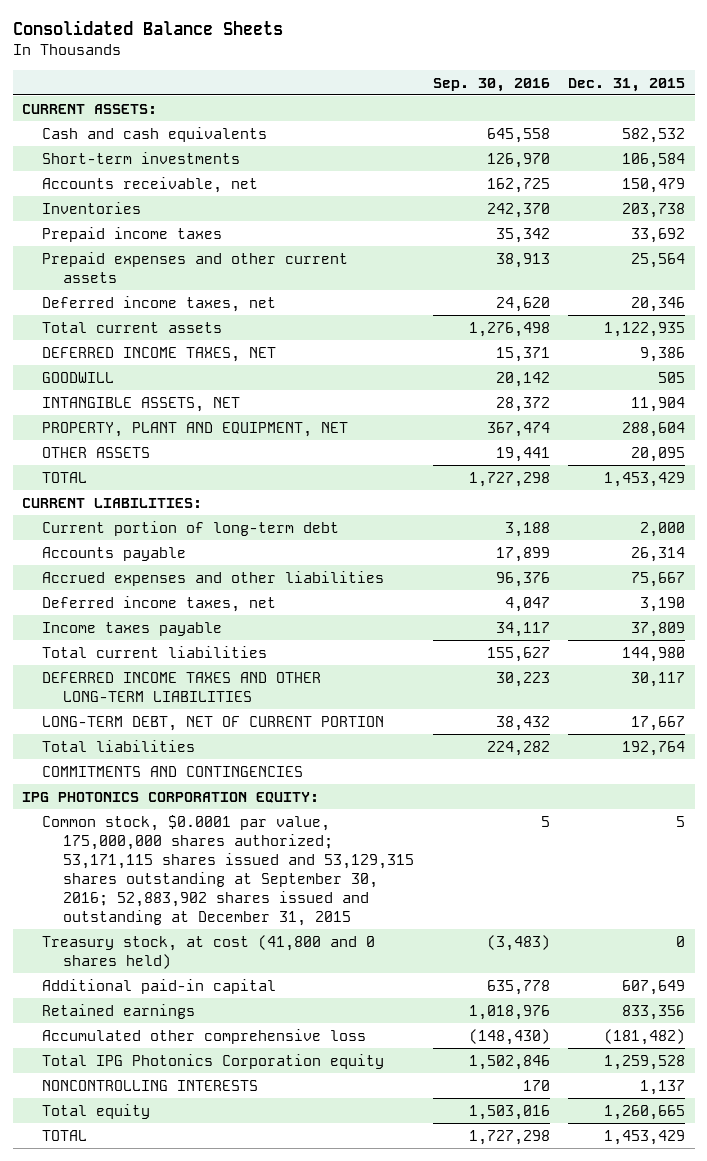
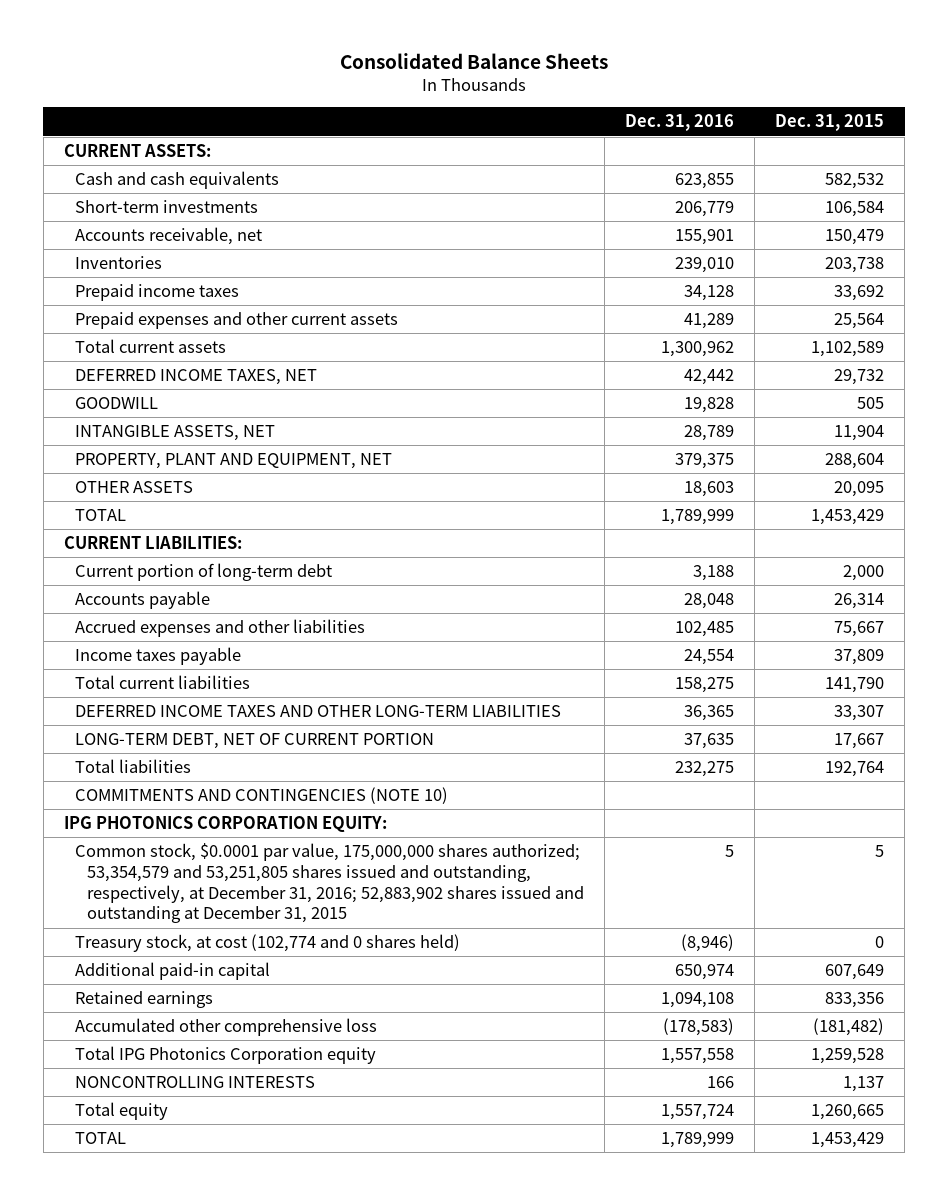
- | Sep. 30, 2016 | Dec. 31, 2015
+ | Dec. 31, 2016 | Dec. 31, 2015
- Deferred income taxes, net | 24,620 | 20,346
- Total current assets | 1,276,498 | 1,122,935
- DEFERRED INCOME TAXES, NET | 15,371 | 9,386
+ Total current assets | 1,300,962 | 1,102,589
+ DEFERRED INCOME TAXES, NET | 42,442 | 29,732
- Deferred income taxes, net | 4,047 | 3,190
- Total current liabilities | 155,627 | 144,980
- DEFERRED INCOME TAXES AND OTHER LONG-TERM LIABILITIES | 30,223 | 30,117
+ Total current liabilities | 158,275 | 141,790
+ DEFERRED INCOME TAXES AND OTHER LONG-TERM LIABILITIES | 36,365 | 33,307
- COMMITMENTS AND CONTINGENCIES
+ COMMITMENTS AND CONTINGENCIES (NOTE 10)
- Common stock, $0.0001 par value, 175,000,000 shares authorized; 53,171,115 shares issued and 53,129,315 shares outstanding at September 30, 2016; 52,883,902 shares issued and outstanding at December 31, 2015 | 5 | 5
- Treasury stock, at cost (41,800 and 0 shares held) | (3,483) | 0
+ Common stock, $0.0001 par value, 175,000,000 shares authorized; 53,354,579 and 53,251,805 shares issued and outstanding, respectively, at December 31, 2016; 52,883,902 shares issued and outstanding at December 31, 2015 | 5 | 5
+ Treasury stock, at cost (102,774 and 0 shares held) | (8,946) | 0

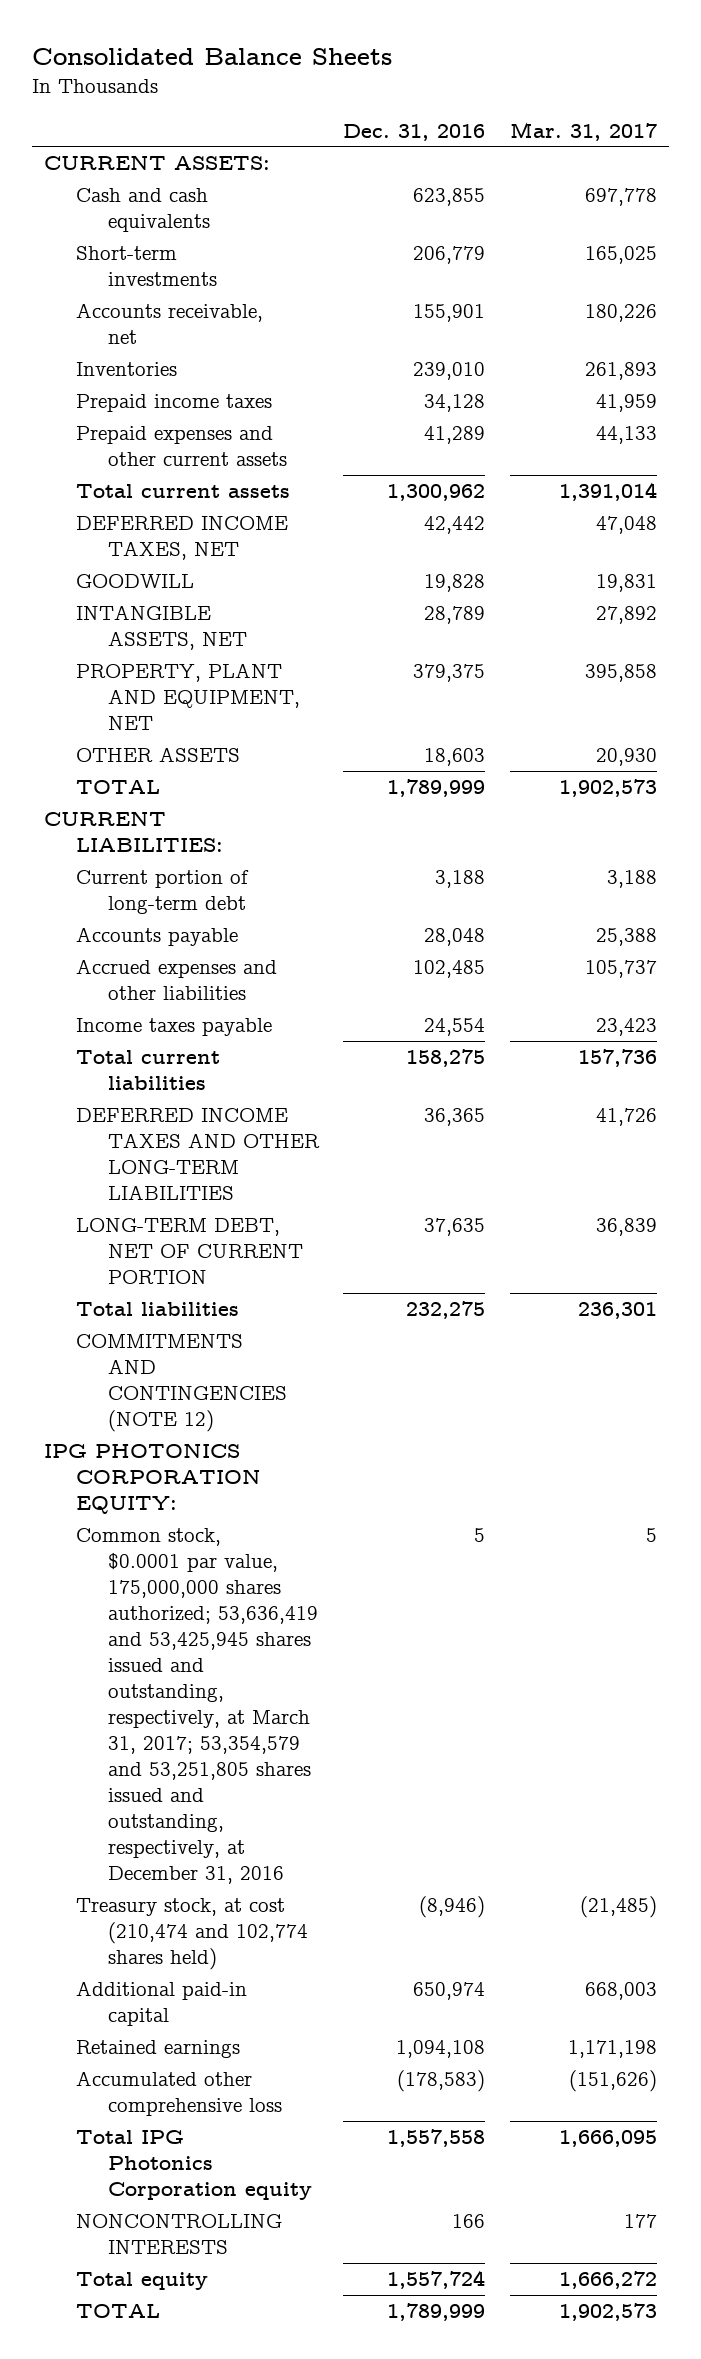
- | Dec. 31, 2016 | Dec. 31, 2015
+ | Dec. 31, 2016 | Mar. 31, 2017
- COMMITMENTS AND CONTINGENCIES (NOTE 10)
+ COMMITMENTS AND CONTINGENCIES (NOTE 12)
- Common stock, $0.0001 par value, 175,000,000 shares authorized; 53,354,579 and 53,251,805 shares issued and outstanding, respectively, at December 31, 2016; 52,883,902 shares issued and outstanding at December 31, 2015 | 5 | 5
- Treasury stock, at cost (102,774 and 0 shares held) | (8,946) | 0
+ Common stock, $0.0001 par value, 175,000,000 shares authorized; 53,636,419 and 53,425,945 shares issued and outstanding, respectively, at March 31, 2017; 53,354,579 and 53,251,805 shares issued and outstanding, respectively, at December 31, 2016 | 5 | 5
+ Treasury stock, at cost (210,474 and 102,774 shares held) | (8,946) | (21,485)

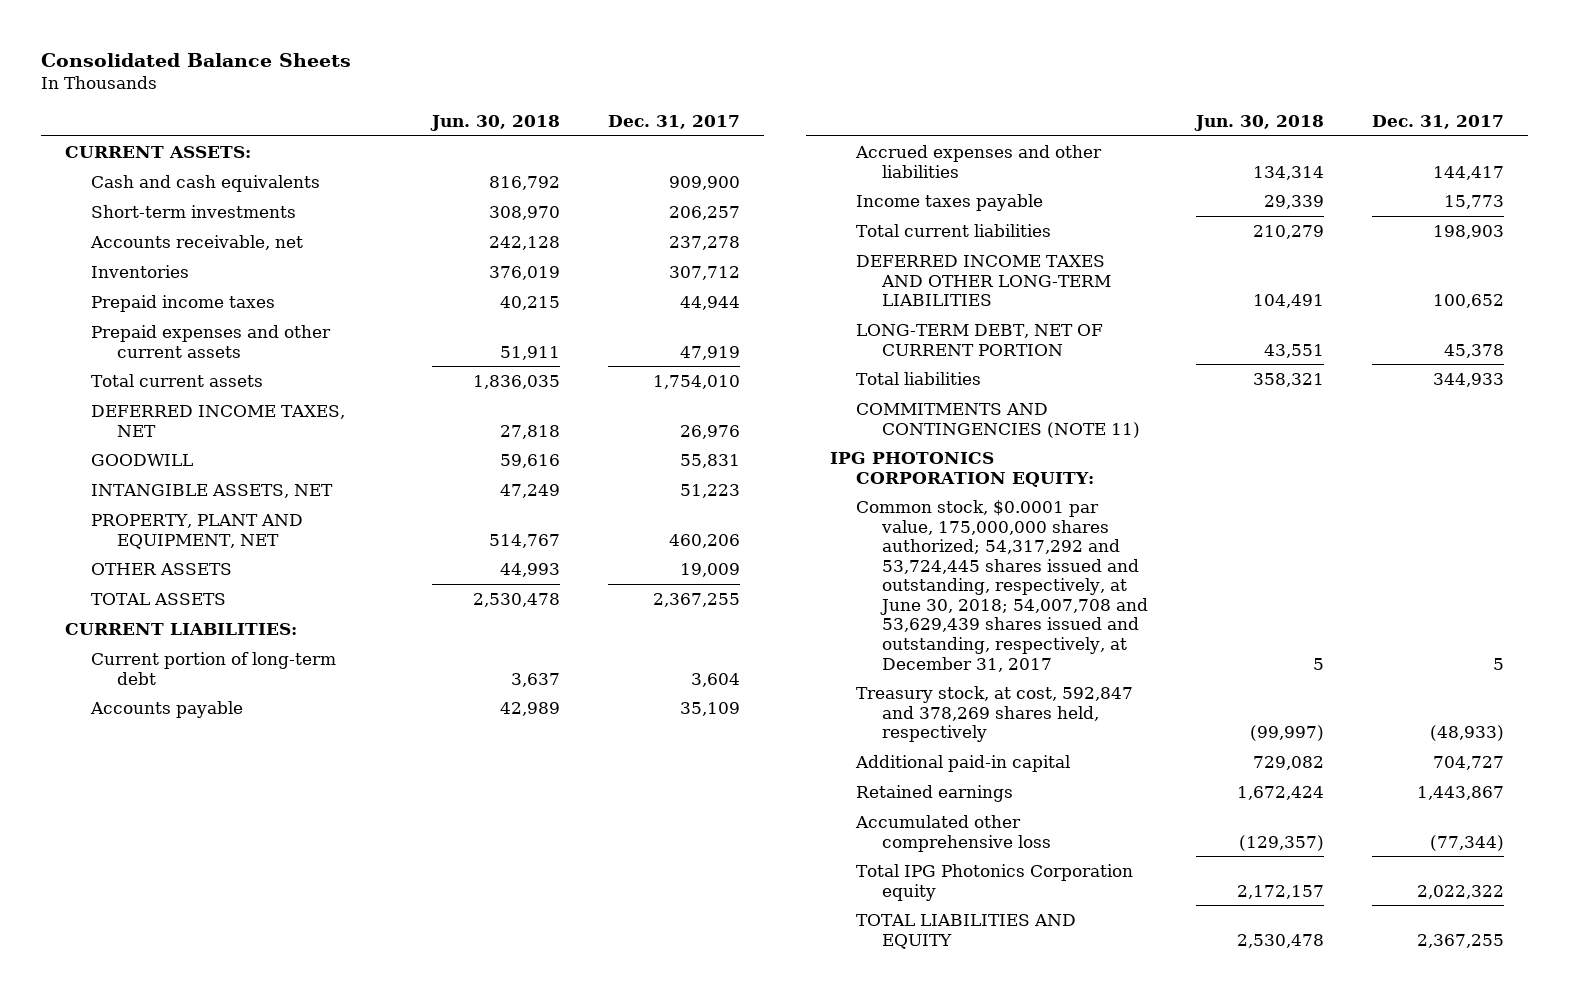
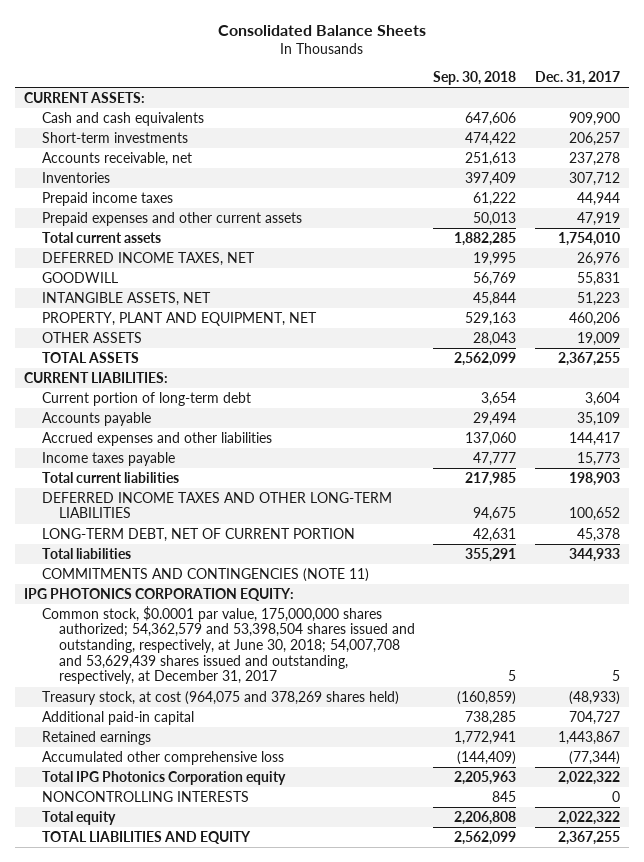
- | Jun. 30, 2018 | Dec. 31, 2017
+ | Sep. 30, 2018 | Dec. 31, 2017
- Common stock, $0.0001 par value, 175,000,000 shares authorized; 54,317,292 and 53,724,445 shares issued and outstanding, respectively, at June 30, 2018; 54,007,708 and 53,629,439 shares issued and outstanding, respectively, at December 31, 2017 | 5 | 5
- Treasury stock, at cost, 592,847 and 378,269 shares held, respectively | (99,997) | (48,933)
+ Common stock, $0.0001 par value, 175,000,000 shares authorized; 54,362,579 and 53,398,504 shares issued and outstanding, respectively, at June 30, 2018; 54,007,708 and 53,629,439 shares issued and outstanding, respectively, at December 31, 2017 | 5 | 5
+ Treasury stock, at cost (964,075 and 378,269 shares held) | (160,859) | (48,933)
+ NONCONTROLLING INTERESTS | 845 | 0
+ Total equity | 2,206,808 | 2,022,322

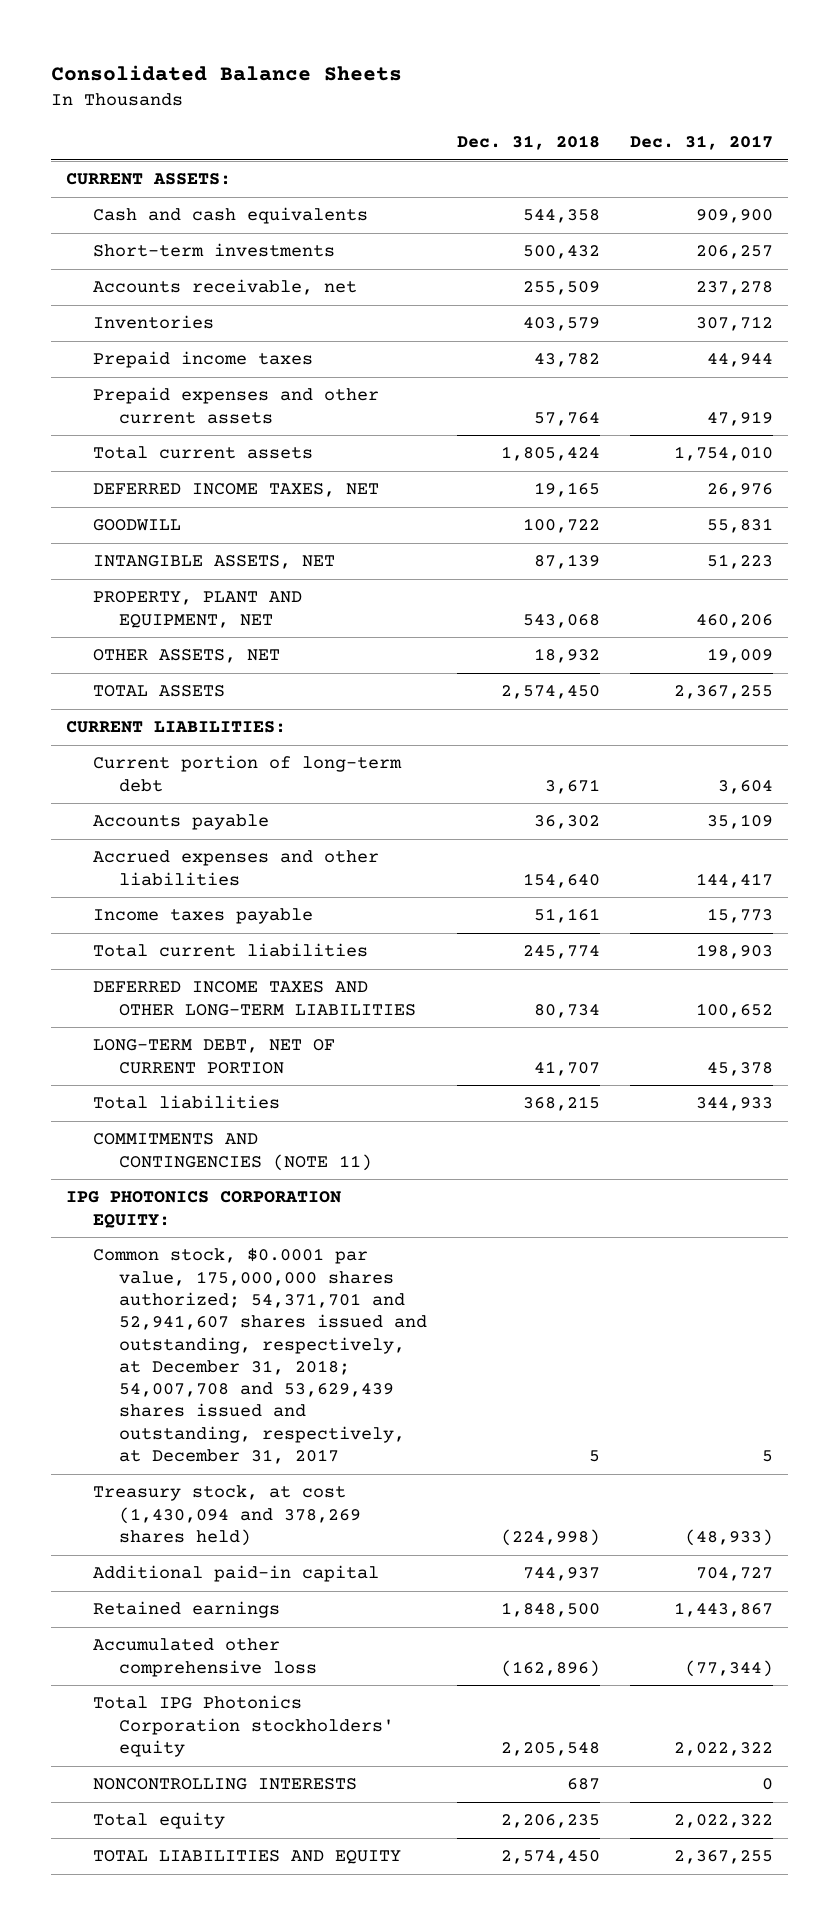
- | Sep. 30, 2018 | Dec. 31, 2017
+ | Dec. 31, 2018 | Dec. 31, 2017
- OTHER ASSETS | 28,043 | 19,009
+ OTHER ASSETS, NET | 18,932 | 19,009
- Common stock, $0.0001 par value, 175,000,000 shares authorized; 54,362,579 and 53,398,504 shares issued and outstanding, respectively, at June 30, 2018; 54,007,708 and 53,629,439 shares issued and outstanding, respectively, at December 31, 2017 | 5 | 5
- Treasury stock, at cost (964,075 and 378,269 shares held) | (160,859) | (48,933)
+ Common stock, $0.0001 par value, 175,000,000 shares authorized; 54,371,701 and 52,941,607 shares issued and outstanding, respectively, at December 31, 2018; 54,007,708 and 53,629,439 shares issued and outstanding, respectively, at December 31, 2017 | 5 | 5
+ Treasury stock, at cost (1,430,094 and 378,269 shares held) | (224,998) | (48,933)
- Total IPG Photonics Corporation equity | 2,205,963 | 2,022,322
+ Total IPG Photonics Corporation stockholders' equity | 2,205,548 | 2,022,322

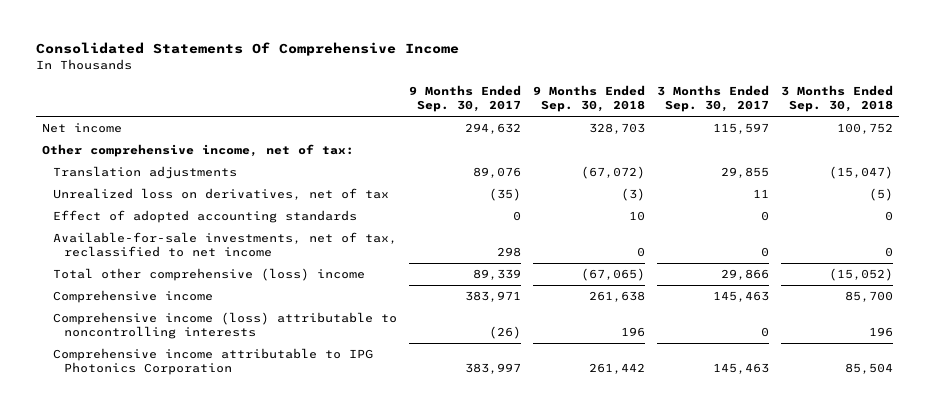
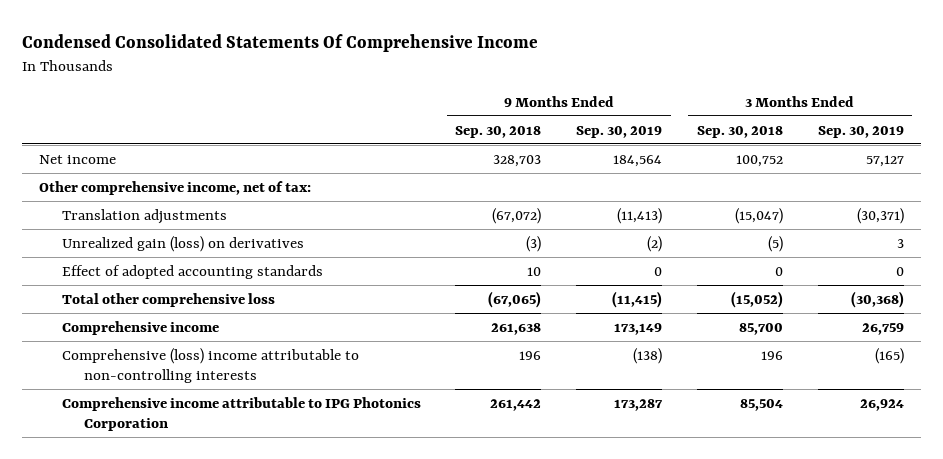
- Consolidated Statements Of Comprehensive Income
+ Condensed Consolidated Statements Of Comprehensive Income
- | 9 Months Ended Sep. 30, 2017 | 9 Months Ended Sep. 30, 2018 | 3 Months Ended Sep. 30, 2017 | 3 Months Ended Sep. 30, 2018
+ | 9 Months Ended Sep. 30, 2018 | 9 Months Ended Sep. 30, 2019 | 3 Months Ended Sep. 30, 2018 | 3 Months Ended Sep. 30, 2019
- Unrealized loss on derivatives, net of tax | (35) | (3) | 11 | (5)
+ Unrealized gain (loss) on derivatives | (3) | (2) | (5) | 3
- Available-for-sale investments, net of tax, reclassified to net income | 298 | 0 | 0 | 0
- Total other comprehensive (loss) income | 89,339 | (67,065) | 29,866 | (15,052)
+ Total other comprehensive loss | (67,065) | (11,415) | (15,052) | (30,368)
- Comprehensive income (loss) attributable to noncontrolling interests | (26) | 196 | 0 | 196
+ Comprehensive (loss) income attributable to non-controlling interests | 196 | (138) | 196 | (165)

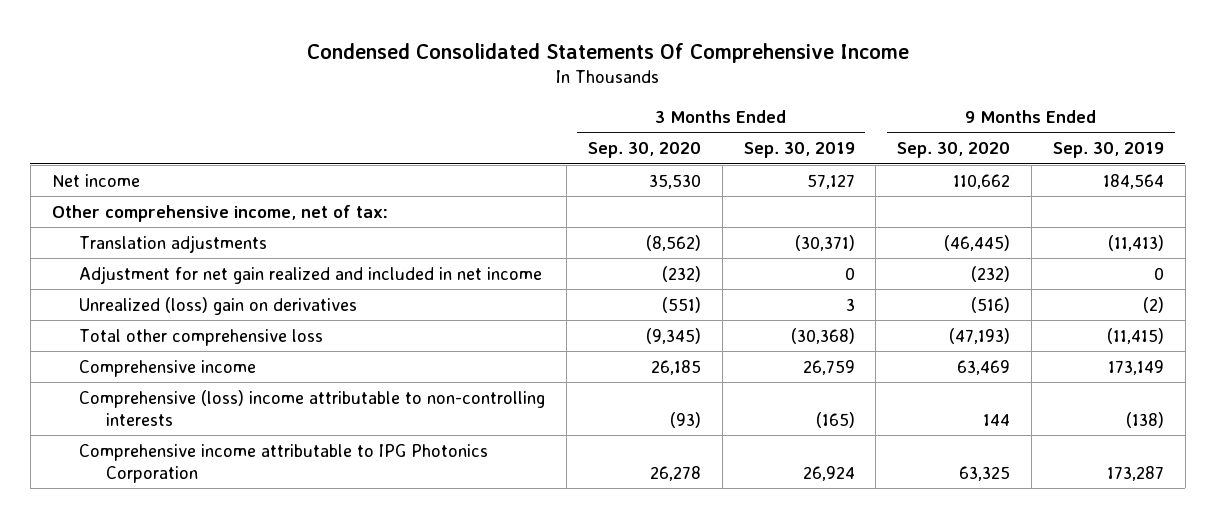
- | 9 Months Ended Sep. 30, 2018 | 9 Months Ended Sep. 30, 2019 | 3 Months Ended Sep. 30, 2018 | 3 Months Ended Sep. 30, 2019
+ | 3 Months Ended Sep. 30, 2020 | 3 Months Ended Sep. 30, 2019 | 9 Months Ended Sep. 30, 2020 | 9 Months Ended Sep. 30, 2019
- Unrealized gain (loss) on derivatives | (3) | (2) | (5) | 3
- Effect of adopted accounting standards | 10 | 0 | 0 | 0
+ Adjustment for net gain realized and included in net income | (232) | 0 | (232) | 0
+ Unrealized (loss) gain on derivatives | (551) | 3 | (516) | (2)

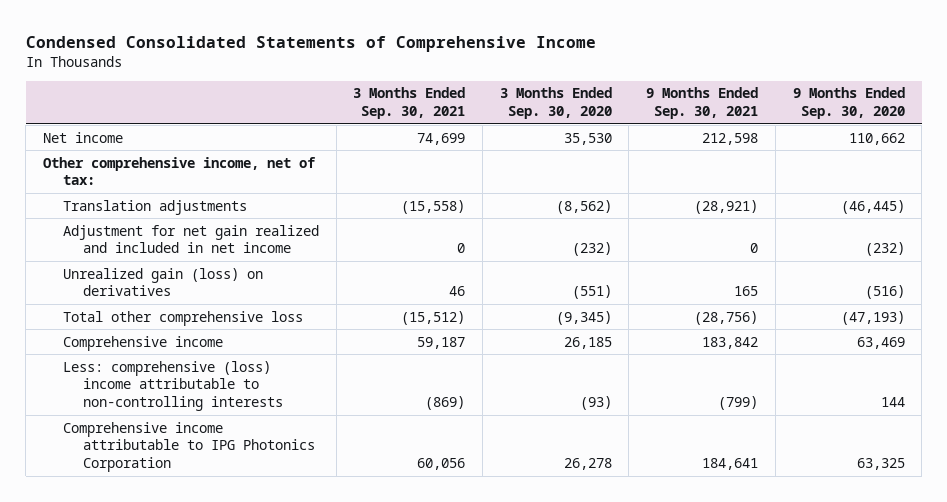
- Condensed Consolidated Statements Of Comprehensive Income
+ Condensed Consolidated Statements of Comprehensive Income
- | 3 Months Ended Sep. 30, 2020 | 3 Months Ended Sep. 30, 2019 | 9 Months Ended Sep. 30, 2020 | 9 Months Ended Sep. 30, 2019
+ | 3 Months Ended Sep. 30, 2021 | 3 Months Ended Sep. 30, 2020 | 9 Months Ended Sep. 30, 2021 | 9 Months Ended Sep. 30, 2020
- Unrealized (loss) gain on derivatives | (551) | 3 | (516) | (2)
+ Unrealized gain (loss) on derivatives | 46 | (551) | 165 | (516)
- Comprehensive (loss) income attributable to non-controlling interests | (93) | (165) | 144 | (138)
+ Less: comprehensive (loss) income attributable to non-controlling interests | (869) | (93) | (799) | 144

